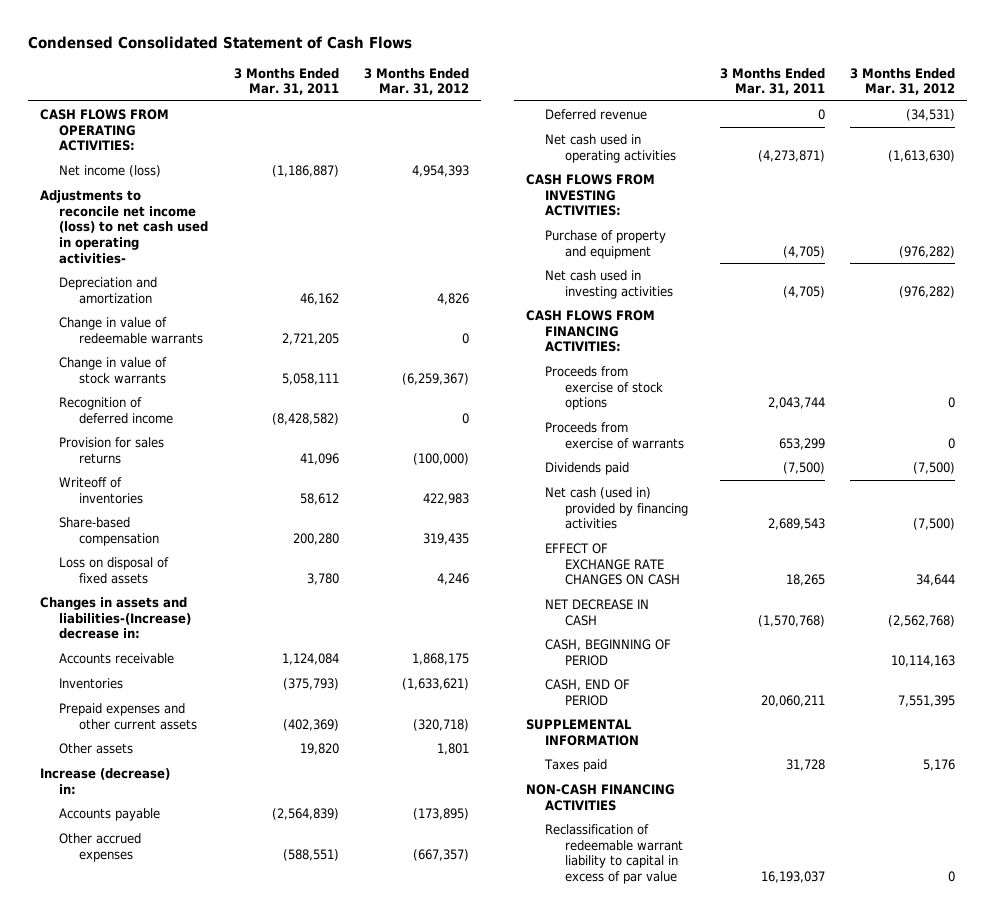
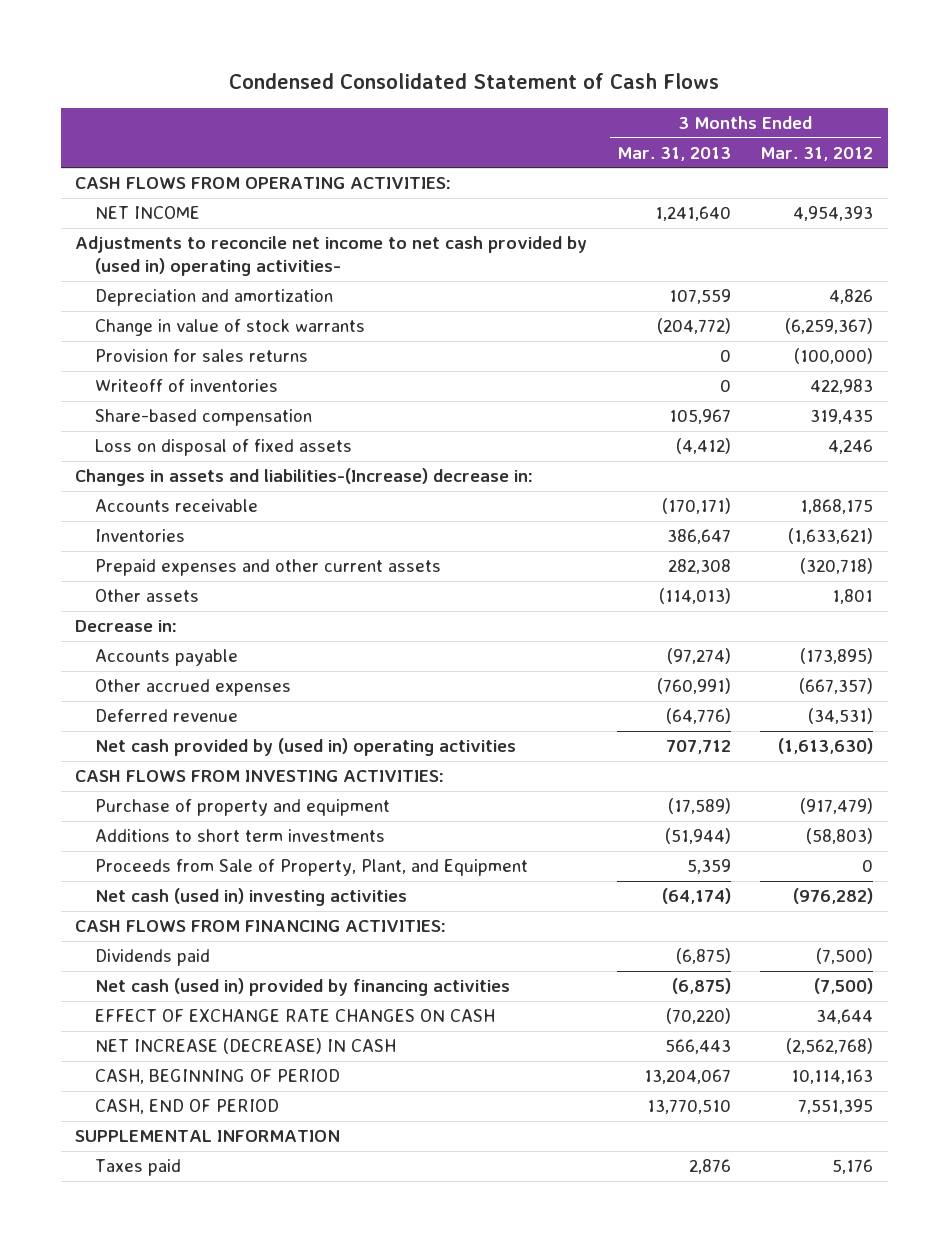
- | 3 Months Ended Mar. 31, 2011 | 3 Months Ended Mar. 31, 2012
+ | 3 Months Ended Mar. 31, 2013 | 3 Months Ended Mar. 31, 2012
- Net income (loss) | (1,186,887) | 4,954,393
- Adjustments to reconcile net income (loss) to net cash used in operating activities-
+ NET INCOME | 1,241,640 | 4,954,393
+ Adjustments to reconcile net income to net cash provided by (used in) operating activities-
- Change in value of redeemable warrants | 2,721,205 | 0
- Recognition of deferred income | (8,428,582) | 0
- Increase (decrease) in:
+ Decrease in:
- Net cash used in operating activities | (4,273,871) | (1,613,630)
+ Net cash provided by (used in) operating activities | 707,712 | (1,613,630)
- Purchase of property and equipment | (4,705) | (976,282)
- Net cash used in investing activities | (4,705) | (976,282)
+ Purchase of property and equipment | (17,589) | (917,479)
+ Additions to short term investments | (51,944) | (58,803)
+ Proceeds from Sale of Property, Plant, and Equipment | 5,359 | 0
+ Net cash (used in) investing activities | (64,174) | (976,282)
- Proceeds from exercise of stock options | 2,043,744 | 0
- Proceeds from exercise of warrants | 653,299 | 0
- NET DECREASE IN CASH | (1,570,768) | (2,562,768)
+ NET INCREASE (DECREASE) IN CASH | 566,443 | (2,562,768)
- NON-CASH FINANCING ACTIVITIES
- Reclassification of redeemable warrant liability to capital in excess of par value | 16,193,037 | 0

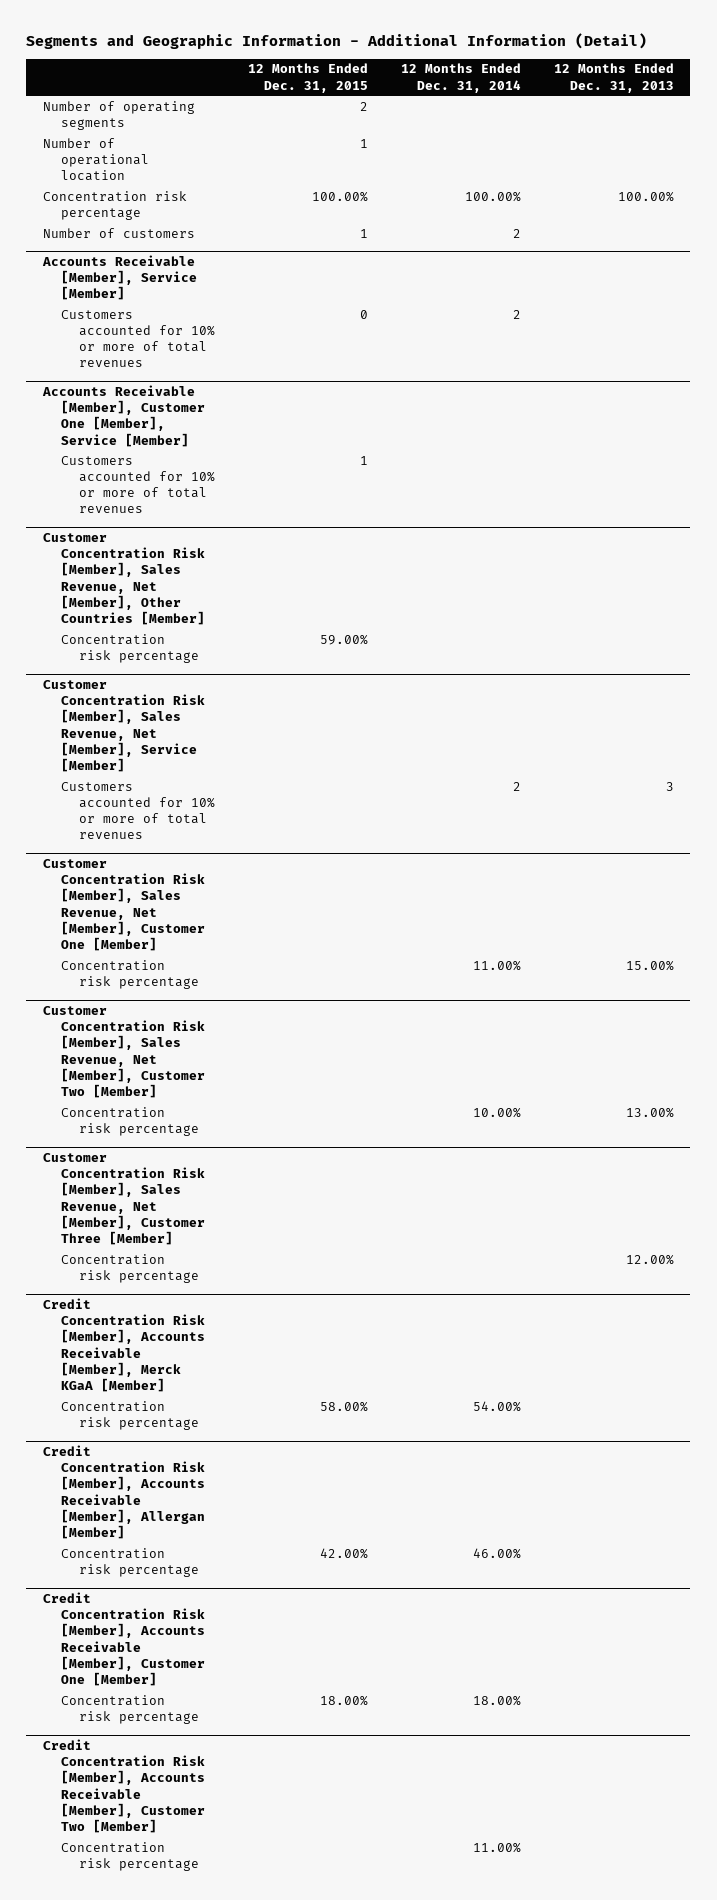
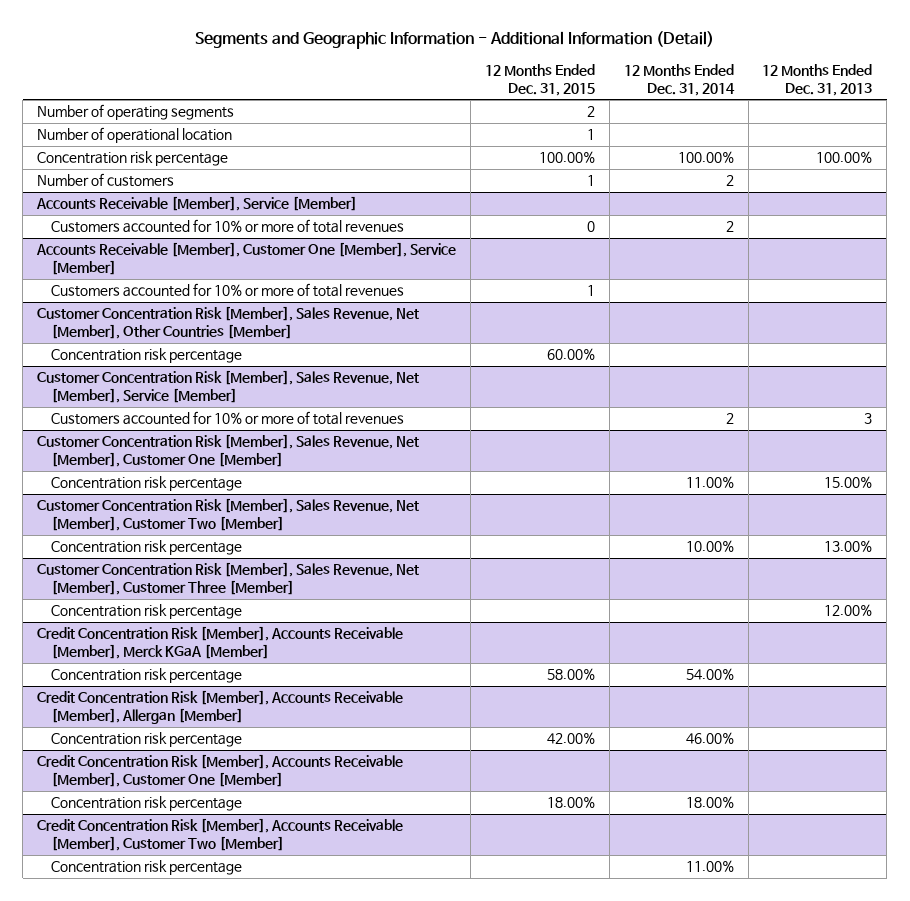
@ Customer Concentration Risk [Member], Sales Revenue, Net [Member], Other Countries [Member]
- Concentration risk percentage | 59.00% | |
+ Concentration risk percentage | 60.00% | |

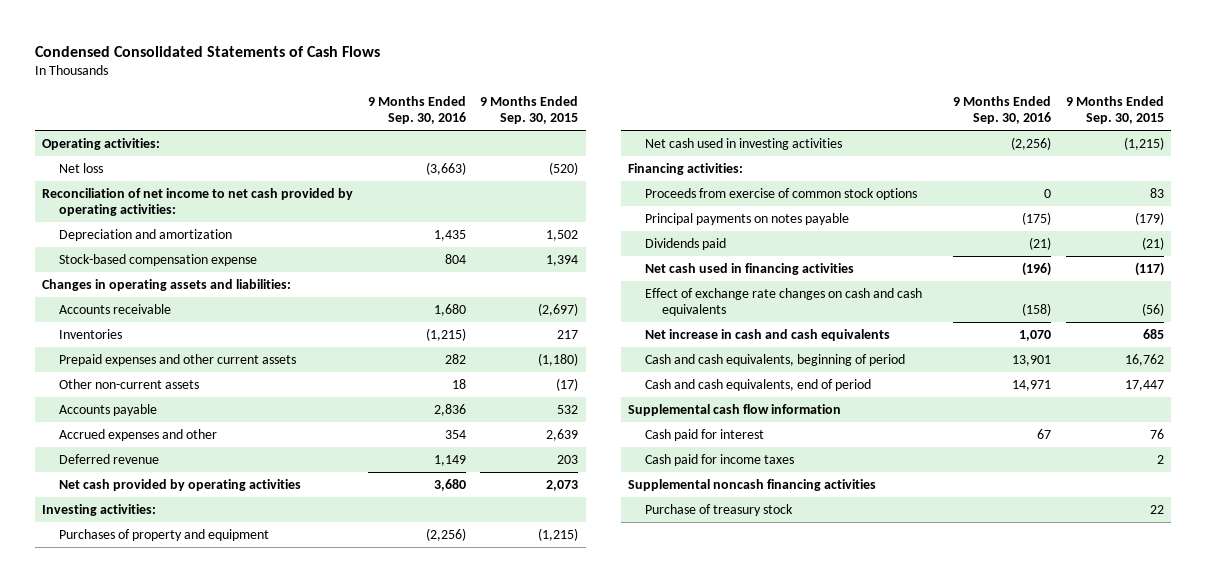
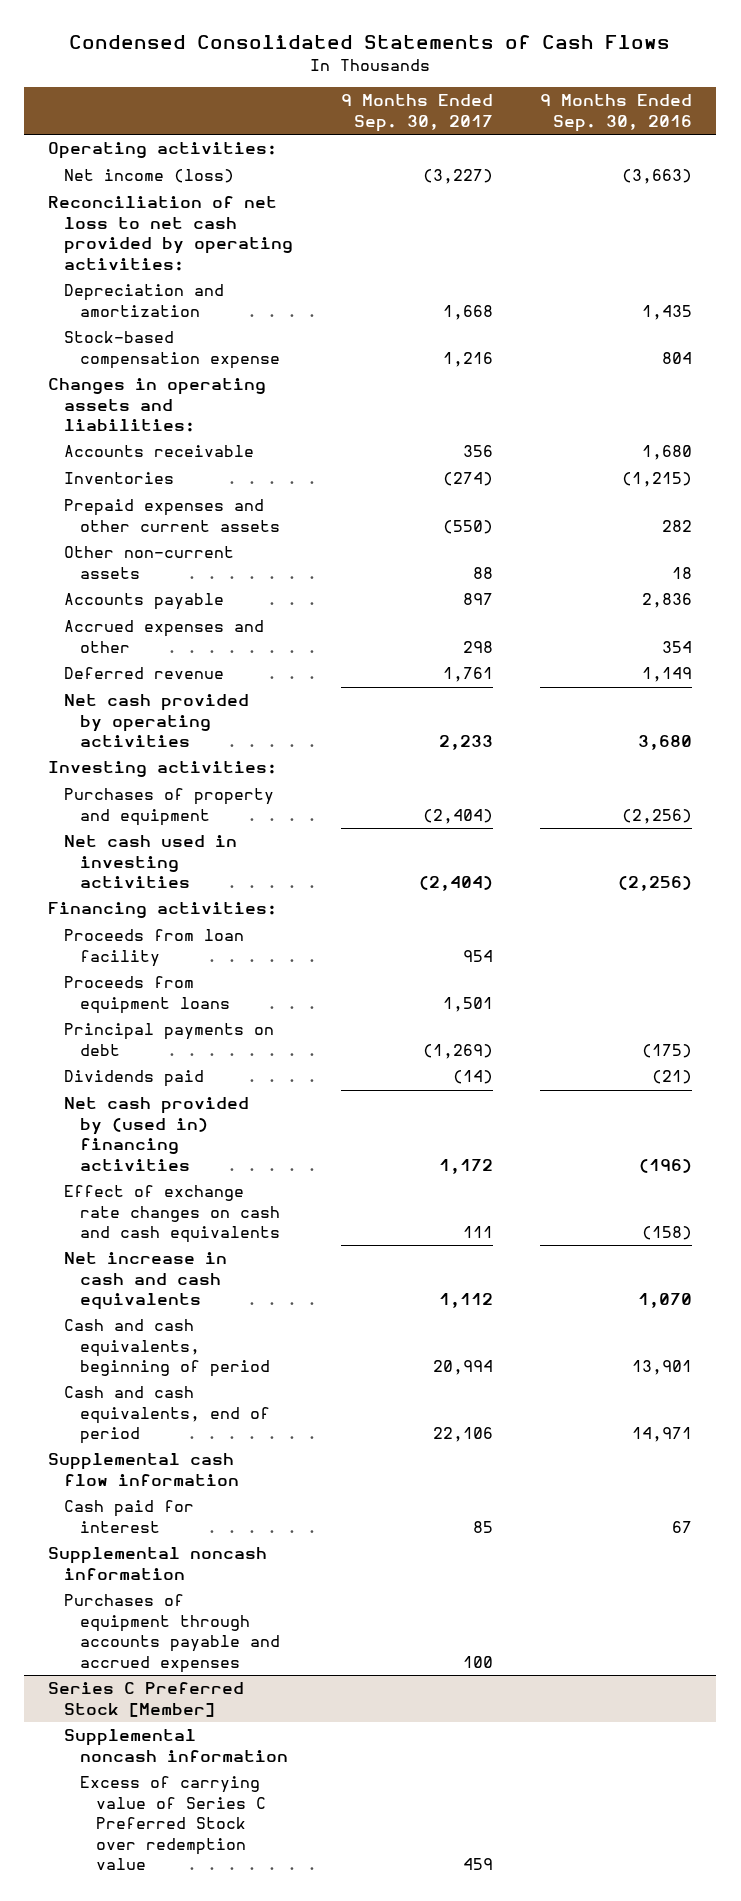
- | 9 Months Ended Sep. 30, 2016 | 9 Months Ended Sep. 30, 2015
+ | 9 Months Ended Sep. 30, 2017 | 9 Months Ended Sep. 30, 2016
- Net loss | (3,663) | (520)
- Reconciliation of net income to net cash provided by operating activities:
+ Net income (loss) | (3,227) | (3,663)
+ Reconciliation of net loss to net cash provided by operating activities:
- Proceeds from exercise of common stock options | 0 | 83
- Principal payments on notes payable | (175) | (179)
+ Proceeds from loan facility | 954 |
+ Proceeds from equipment loans | 1,501 |
+ Principal payments on debt | (1,269) | (175)
- Net cash used in financing activities | (196) | (117)
+ Net cash provided by (used in) financing activities | 1,172 | (196)
- Cash paid for income taxes | | 2
- Supplemental noncash financing activities
- Purchase of treasury stock | | 22
+ Supplemental noncash information
+ Purchases of equipment through accounts payable and accrued expenses | 100 |
+ Series C Preferred Stock [Member]
+ Supplemental noncash information
+ Excess of carrying value of Series C Preferred Stock over redemption value | 459 |

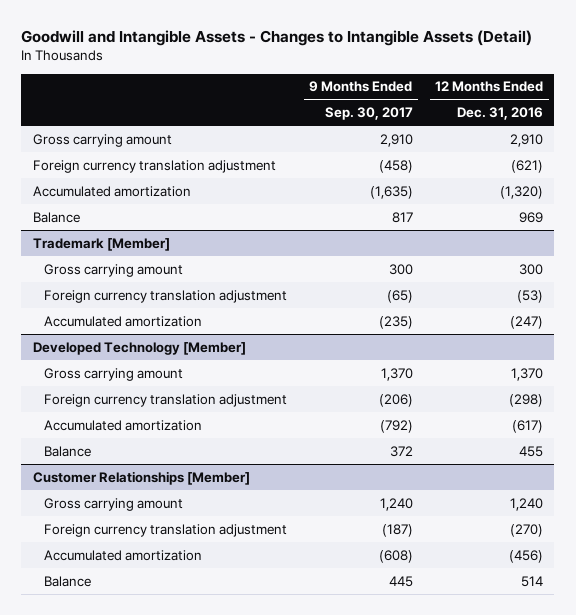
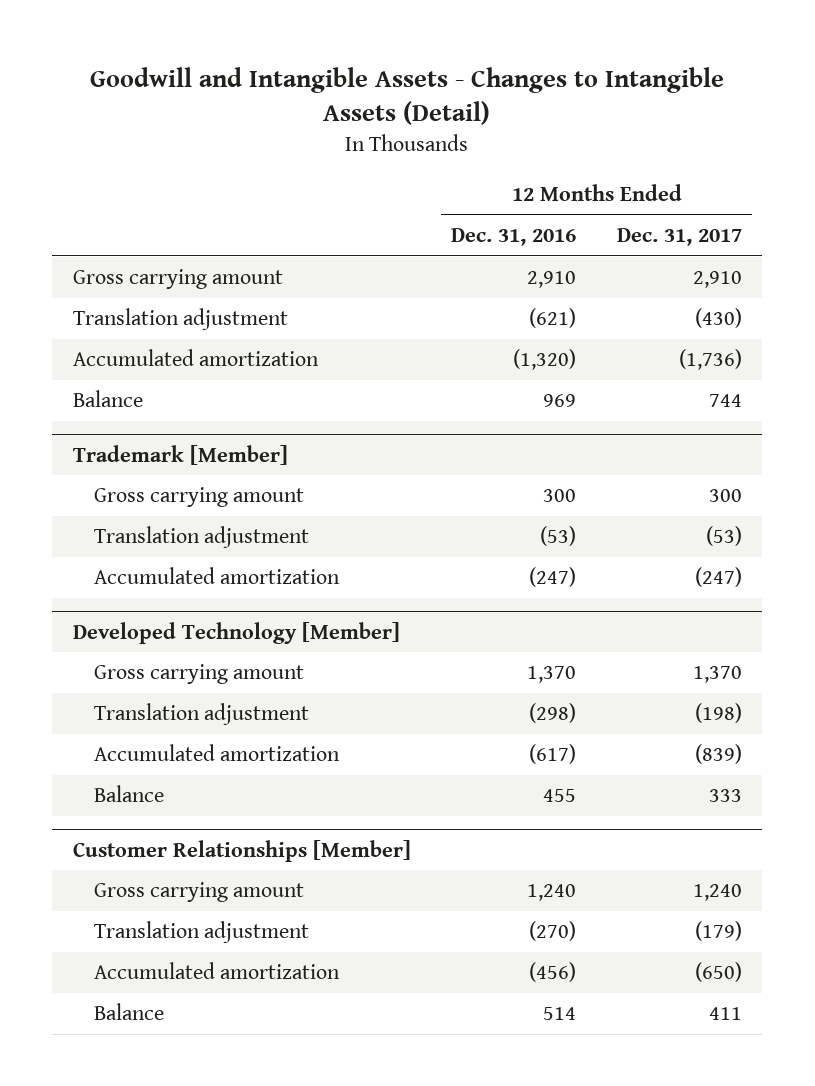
- | 9 Months Ended Sep. 30, 2017 | 12 Months Ended Dec. 31, 2016
+ | 12 Months Ended Dec. 31, 2016 | 12 Months Ended Dec. 31, 2017
- Foreign currency translation adjustment | (458) | (621)
+ Translation adjustment | (621) | (430)
@ Trademark [Member]
- Foreign currency translation adjustment | (65) | (53)
+ Translation adjustment | (53) | (53)
@ Developed Technology [Member]
- Foreign currency translation adjustment | (206) | (298)
+ Translation adjustment | (298) | (198)
@ Customer Relationships [Member]
- Foreign currency translation adjustment | (187) | (270)
+ Translation adjustment | (270) | (179)

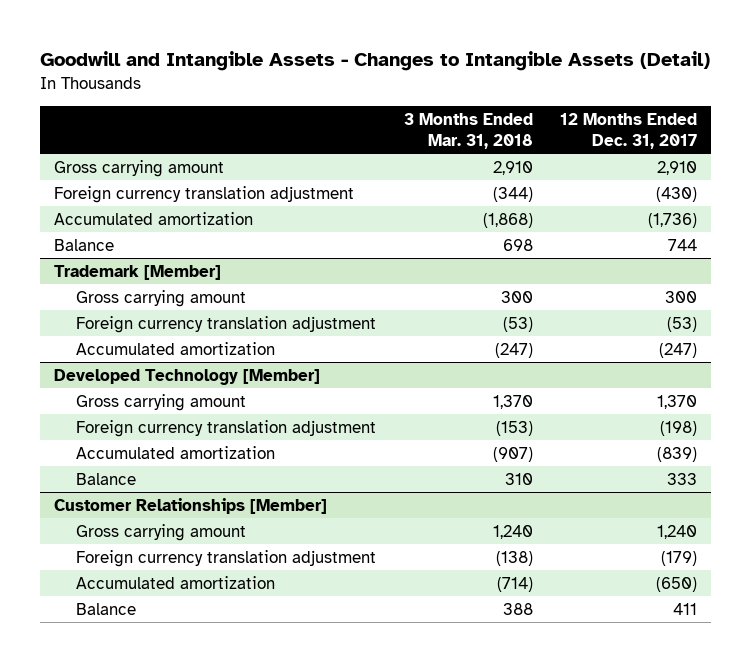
- | 12 Months Ended Dec. 31, 2016 | 12 Months Ended Dec. 31, 2017
+ | 3 Months Ended Mar. 31, 2018 | 12 Months Ended Dec. 31, 2017
- Translation adjustment | (621) | (430)
+ Foreign currency translation adjustment | (344) | (430)
@ Trademark [Member]
- Translation adjustment | (53) | (53)
+ Foreign currency translation adjustment | (53) | (53)
@ Developed Technology [Member]
- Translation adjustment | (298) | (198)
+ Foreign currency translation adjustment | (153) | (198)
@ Customer Relationships [Member]
- Translation adjustment | (270) | (179)
+ Foreign currency translation adjustment | (138) | (179)

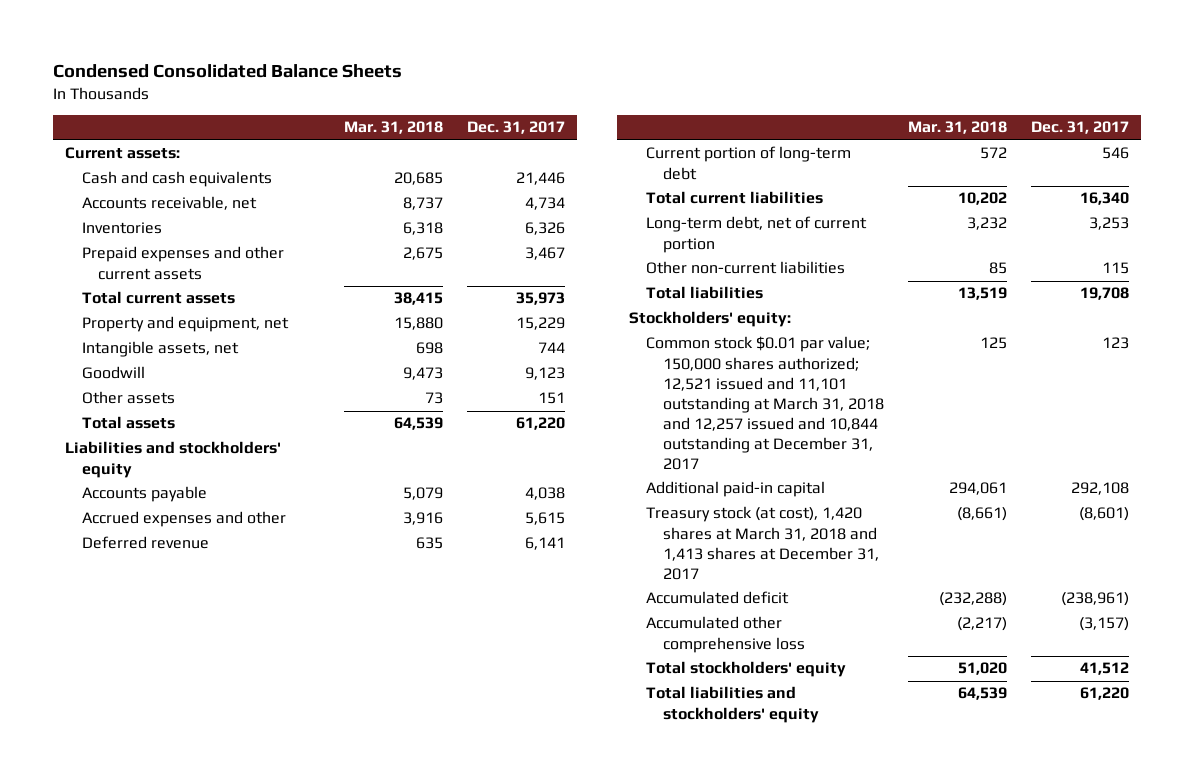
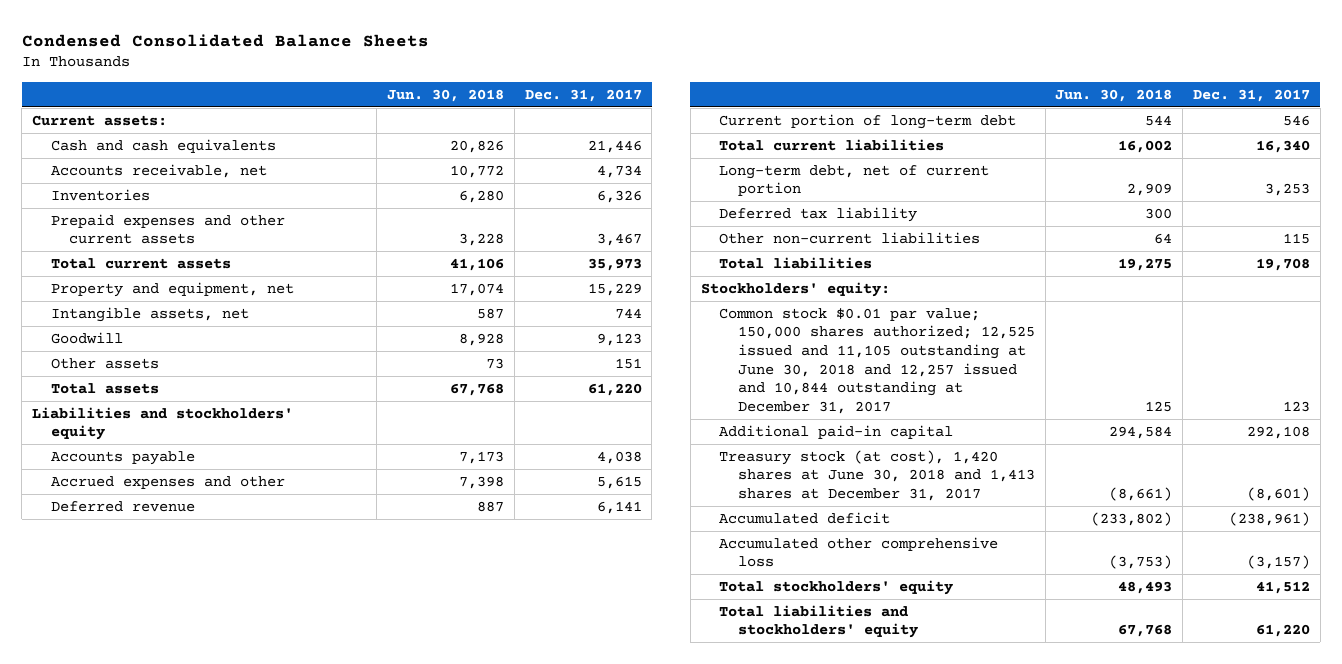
- | Mar. 31, 2018 | Dec. 31, 2017
+ | Jun. 30, 2018 | Dec. 31, 2017
+ Deferred tax liability | 300 |
- Common stock $0.01 par value; 150,000 shares authorized; 12,521 issued and 11,101 outstanding at March 31, 2018 and 12,257 issued and 10,844 outstanding at December 31, 2017 | 125 | 123
+ Common stock $0.01 par value; 150,000 shares authorized; 12,525 issued and 11,105 outstanding at June 30, 2018 and 12,257 issued and 10,844 outstanding at December 31, 2017 | 125 | 123
- Treasury stock (at cost), 1,420 shares at March 31, 2018 and 1,413 shares at December 31, 2017 | (8,661) | (8,601)
+ Treasury stock (at cost), 1,420 shares at June 30, 2018 and 1,413 shares at December 31, 2017 | (8,661) | (8,601)

